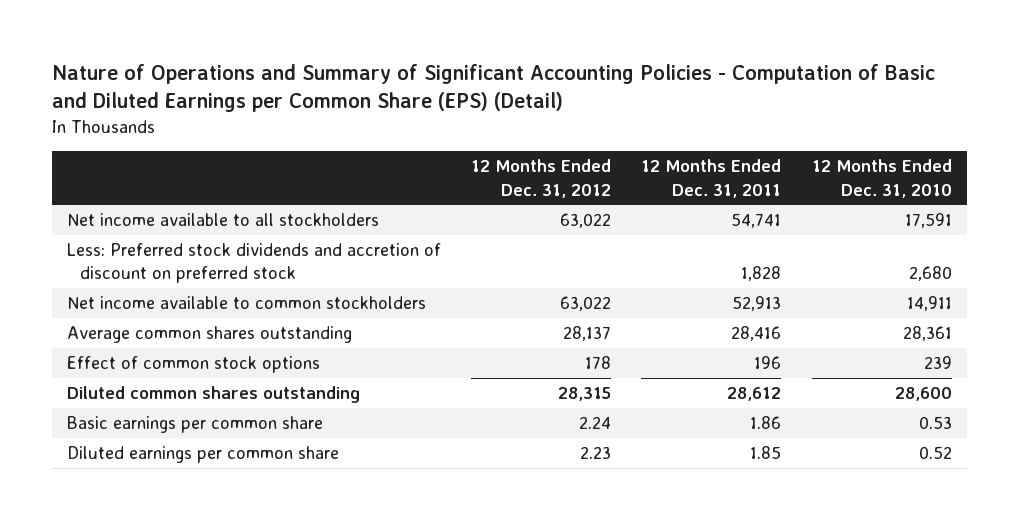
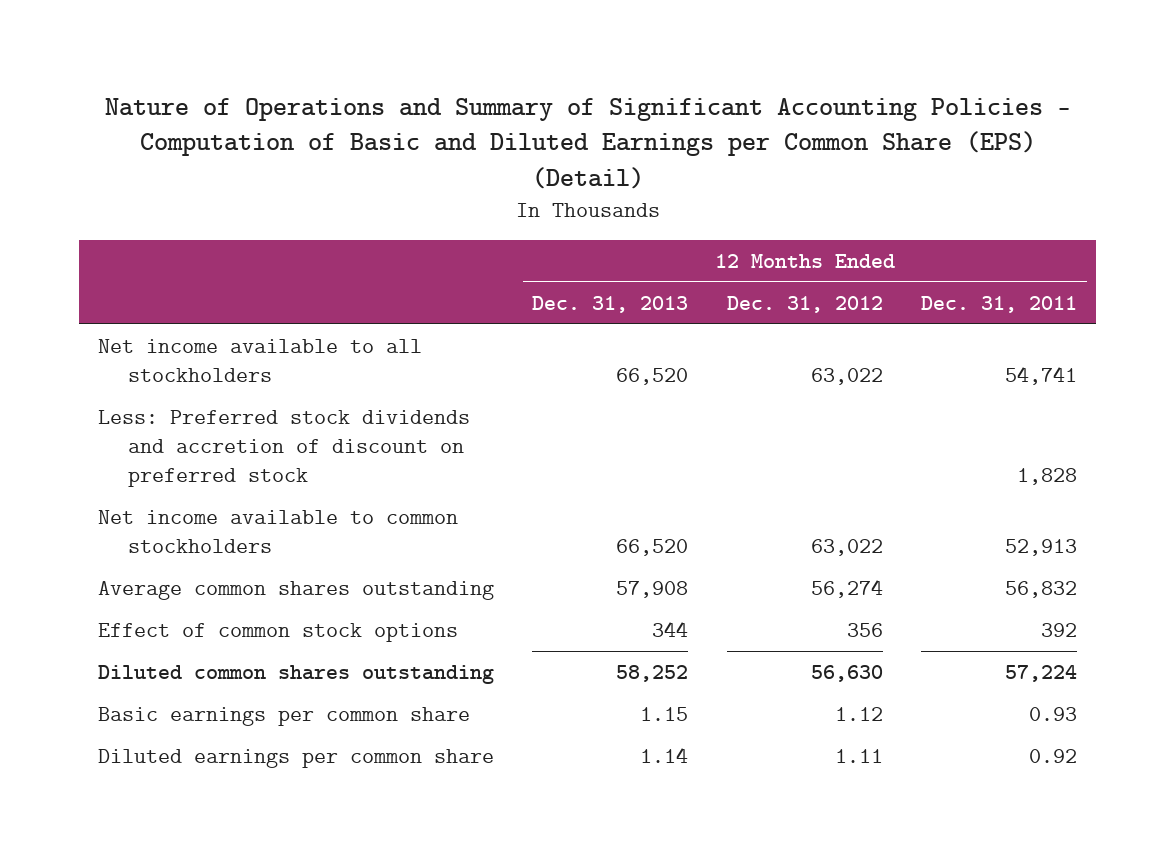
- | 12 Months Ended Dec. 31, 2012 | 12 Months Ended Dec. 31, 2011 | 12 Months Ended Dec. 31, 2010
+ | 12 Months Ended Dec. 31, 2013 | 12 Months Ended Dec. 31, 2012 | 12 Months Ended Dec. 31, 2011
- Average common shares outstanding | 28,137 | 28,416 | 28,361
- Effect of common stock options | 178 | 196 | 239
- Diluted common shares outstanding | 28,315 | 28,612 | 28,600
- Basic earnings per common share | 2.24 | 1.86 | 0.53
- Diluted earnings per common share | 2.23 | 1.85 | 0.52
+ Average common shares outstanding | 57,908 | 56,274 | 56,832
+ Effect of common stock options | 344 | 356 | 392
+ Diluted common shares outstanding | 58,252 | 56,630 | 57,224
+ Basic earnings per common share | 1.15 | 1.12 | 0.93
+ Diluted earnings per common share | 1.14 | 1.11 | 0.92

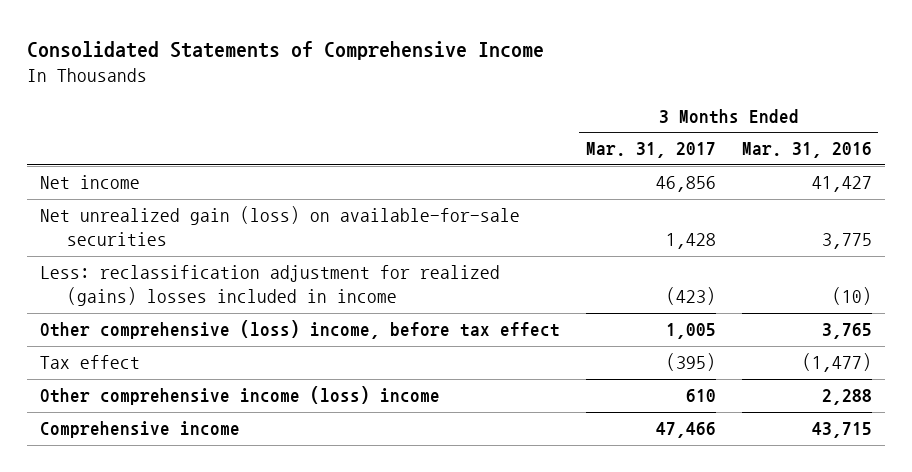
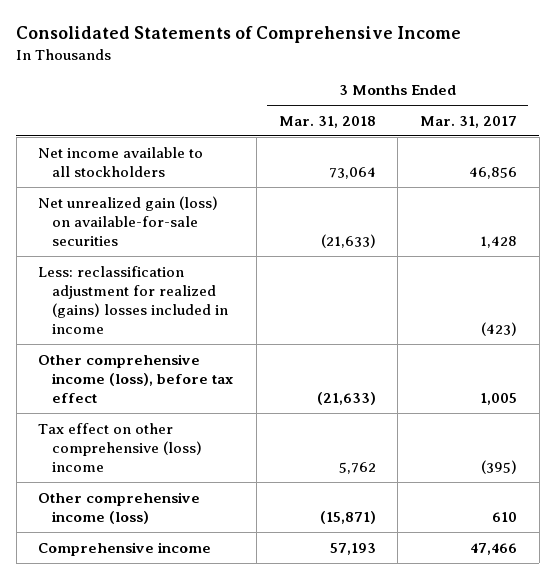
- | 3 Months Ended Mar. 31, 2017 | 3 Months Ended Mar. 31, 2016
+ | 3 Months Ended Mar. 31, 2018 | 3 Months Ended Mar. 31, 2017
- Net income | 46,856 | 41,427
+ Net income available to all stockholders | 73,064 | 46,856
- Other comprehensive (loss) income, before tax effect | 1,005 | 3,765
- Tax effect | (395) | (1,477)
- Other comprehensive income (loss) income | 610 | 2,288
+ Other comprehensive income (loss), before tax effect | (21,633) | 1,005
+ Tax effect on other comprehensive (loss) income | 5,762 | (395)
+ Other comprehensive income (loss) | (15,871) | 610

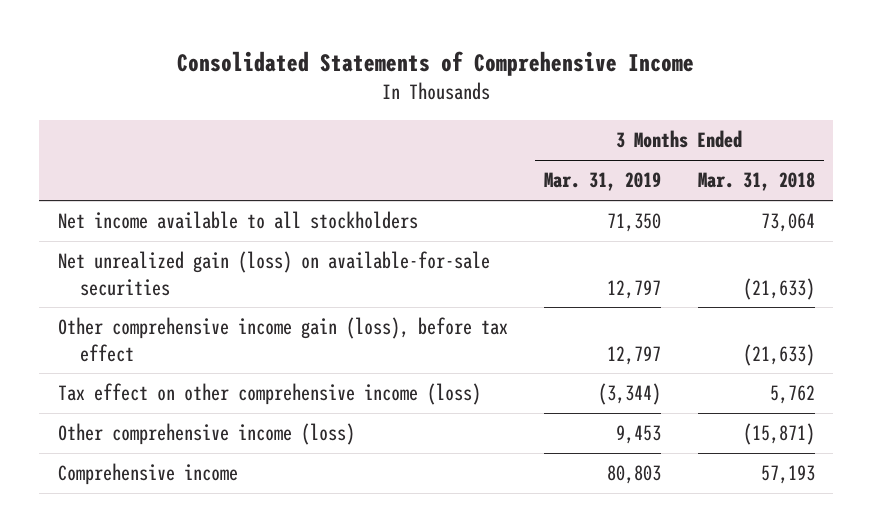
- | 3 Months Ended Mar. 31, 2018 | 3 Months Ended Mar. 31, 2017
+ | 3 Months Ended Mar. 31, 2019 | 3 Months Ended Mar. 31, 2018
- Less: reclassification adjustment for realized (gains) losses included in income | | (423)
- Other comprehensive income (loss), before tax effect | (21,633) | 1,005
- Tax effect on other comprehensive (loss) income | 5,762 | (395)
+ Other comprehensive income gain (loss), before tax effect | 12,797 | (21,633)
+ Tax effect on other comprehensive income (loss) | (3,344) | 5,762

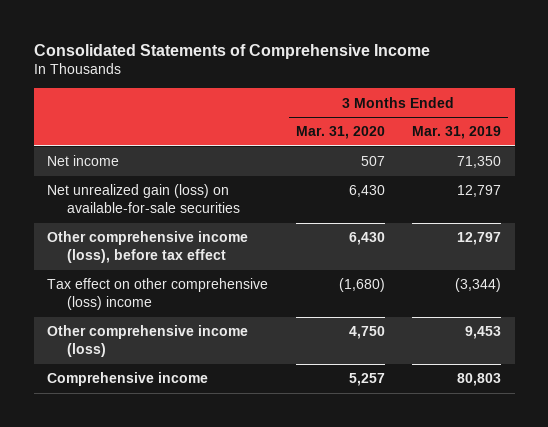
- | 3 Months Ended Mar. 31, 2019 | 3 Months Ended Mar. 31, 2018
+ | 3 Months Ended Mar. 31, 2020 | 3 Months Ended Mar. 31, 2019
- Net income available to all stockholders | 71,350 | 73,064
+ Net income | 507 | 71,350
- Other comprehensive income gain (loss), before tax effect | 12,797 | (21,633)
- Tax effect on other comprehensive income (loss) | (3,344) | 5,762
+ Other comprehensive income (loss), before tax effect | 6,430 | 12,797
+ Tax effect on other comprehensive (loss) income | (1,680) | (3,344)

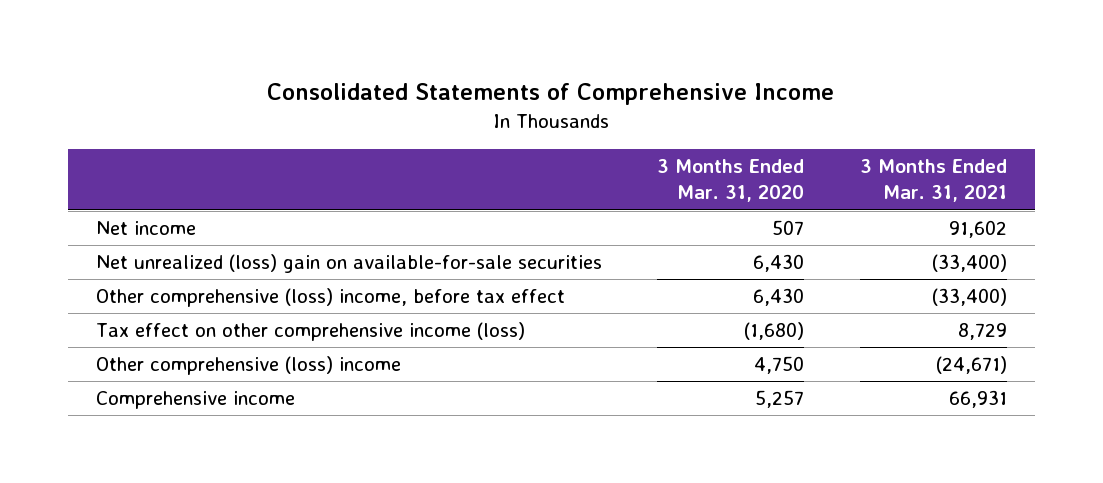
- | 3 Months Ended Mar. 31, 2020 | 3 Months Ended Mar. 31, 2019
+ | 3 Months Ended Mar. 31, 2020 | 3 Months Ended Mar. 31, 2021
- Net unrealized gain (loss) on available-for-sale securities | 6,430 | 12,797
- Other comprehensive income (loss), before tax effect | 6,430 | 12,797
- Tax effect on other comprehensive (loss) income | (1,680) | (3,344)
- Other comprehensive income (loss) | 4,750 | 9,453
+ Net unrealized (loss) gain on available-for-sale securities | 6,430 | (33,400)
+ Other comprehensive (loss) income, before tax effect | 6,430 | (33,400)
+ Tax effect on other comprehensive income (loss) | (1,680) | 8,729
+ Other comprehensive (loss) income | 4,750 | (24,671)

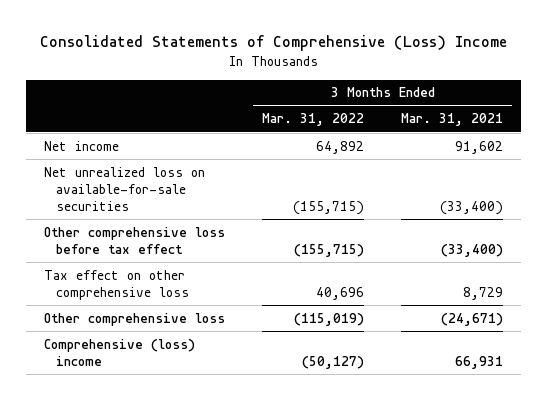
- Consolidated Statements of Comprehensive Income
+ Consolidated Statements of Comprehensive (Loss) Income
- | 3 Months Ended Mar. 31, 2020 | 3 Months Ended Mar. 31, 2021
+ | 3 Months Ended Mar. 31, 2022 | 3 Months Ended Mar. 31, 2021
- Net unrealized (loss) gain on available-for-sale securities | 6,430 | (33,400)
- Other comprehensive (loss) income, before tax effect | 6,430 | (33,400)
- Tax effect on other comprehensive income (loss) | (1,680) | 8,729
- Other comprehensive (loss) income | 4,750 | (24,671)
- Comprehensive income | 5,257 | 66,931
+ Net unrealized loss on available-for-sale securities | (155,715) | (33,400)
+ Other comprehensive loss before tax effect | (155,715) | (33,400)
+ Tax effect on other comprehensive loss | 40,696 | 8,729
+ Other comprehensive loss | (115,019) | (24,671)
+ Comprehensive (loss) income | (50,127) | 66,931

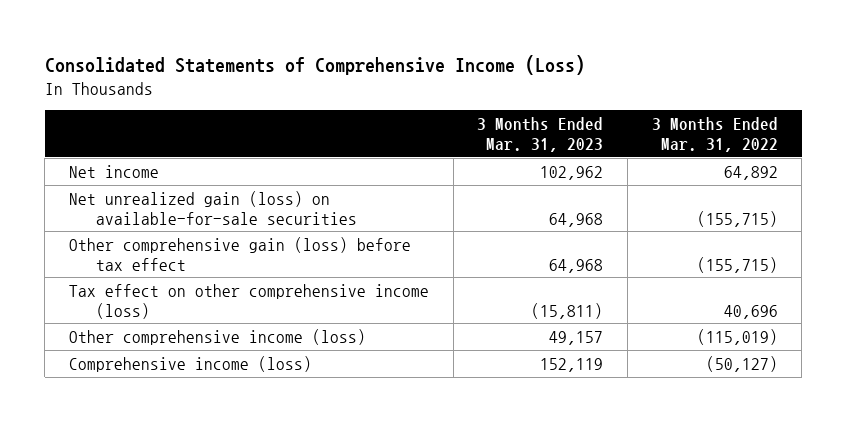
- Consolidated Statements of Comprehensive (Loss) Income
+ Consolidated Statements of Comprehensive Income (Loss)
- | 3 Months Ended Mar. 31, 2022 | 3 Months Ended Mar. 31, 2021
+ | 3 Months Ended Mar. 31, 2023 | 3 Months Ended Mar. 31, 2022
- Net unrealized loss on available-for-sale securities | (155,715) | (33,400)
- Other comprehensive loss before tax effect | (155,715) | (33,400)
- Tax effect on other comprehensive loss | 40,696 | 8,729
- Other comprehensive loss | (115,019) | (24,671)
- Comprehensive (loss) income | (50,127) | 66,931
+ Net unrealized gain (loss) on available-for-sale securities | 64,968 | (155,715)
+ Other comprehensive gain (loss) before tax effect | 64,968 | (155,715)
+ Tax effect on other comprehensive income (loss) | (15,811) | 40,696
+ Other comprehensive income (loss) | 49,157 | (115,019)
+ Comprehensive income (loss) | 152,119 | (50,127)

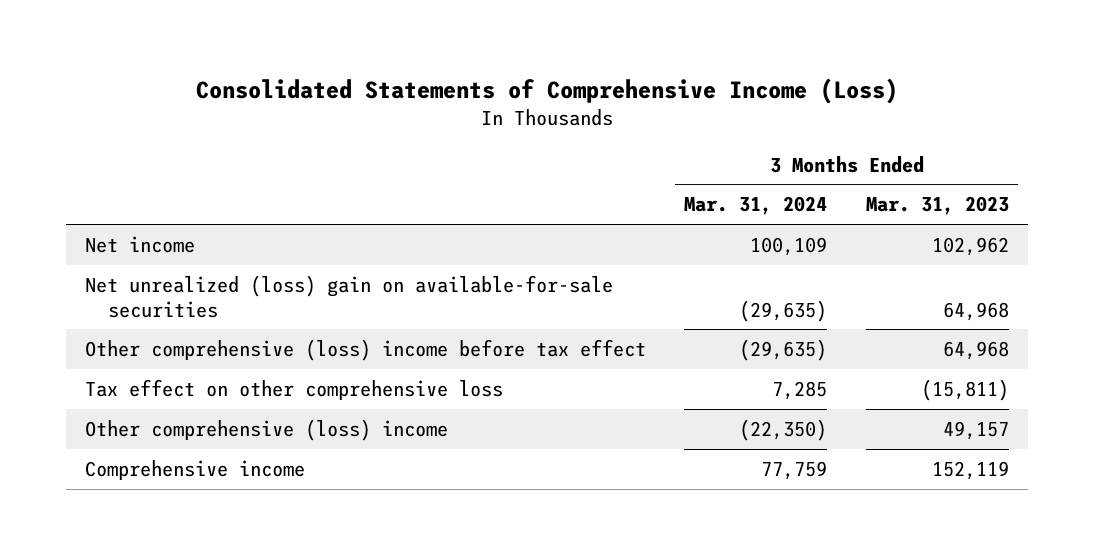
- | 3 Months Ended Mar. 31, 2023 | 3 Months Ended Mar. 31, 2022
+ | 3 Months Ended Mar. 31, 2024 | 3 Months Ended Mar. 31, 2023
- Net unrealized gain (loss) on available-for-sale securities | 64,968 | (155,715)
- Other comprehensive gain (loss) before tax effect | 64,968 | (155,715)
- Tax effect on other comprehensive income (loss) | (15,811) | 40,696
- Other comprehensive income (loss) | 49,157 | (115,019)
- Comprehensive income (loss) | 152,119 | (50,127)
+ Net unrealized (loss) gain on available-for-sale securities | (29,635) | 64,968
+ Other comprehensive (loss) income before tax effect | (29,635) | 64,968
+ Tax effect on other comprehensive loss | 7,285 | (15,811)
+ Other comprehensive (loss) income | (22,350) | 49,157
+ Comprehensive income | 77,759 | 152,119

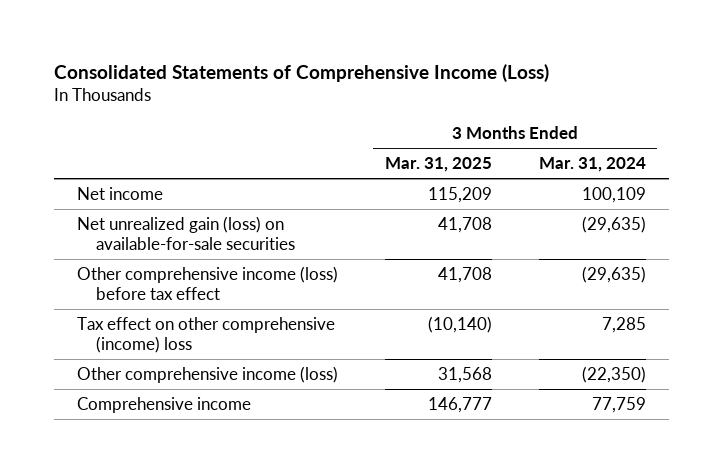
- | 3 Months Ended Mar. 31, 2024 | 3 Months Ended Mar. 31, 2023
+ | 3 Months Ended Mar. 31, 2025 | 3 Months Ended Mar. 31, 2024
- Net unrealized (loss) gain on available-for-sale securities | (29,635) | 64,968
- Other comprehensive (loss) income before tax effect | (29,635) | 64,968
- Tax effect on other comprehensive loss | 7,285 | (15,811)
- Other comprehensive (loss) income | (22,350) | 49,157
+ Net unrealized gain (loss) on available-for-sale securities | 41,708 | (29,635)
+ Other comprehensive income (loss) before tax effect | 41,708 | (29,635)
+ Tax effect on other comprehensive (income) loss | (10,140) | 7,285
+ Other comprehensive income (loss) | 31,568 | (22,350)

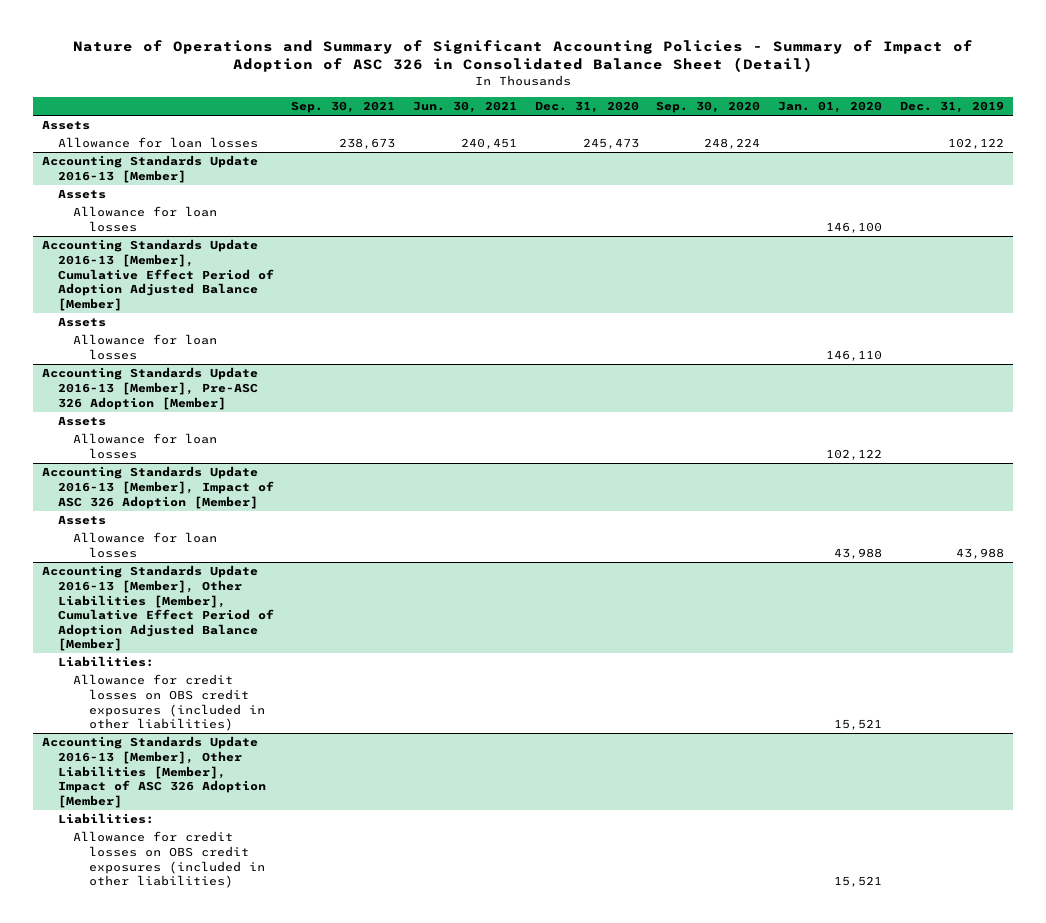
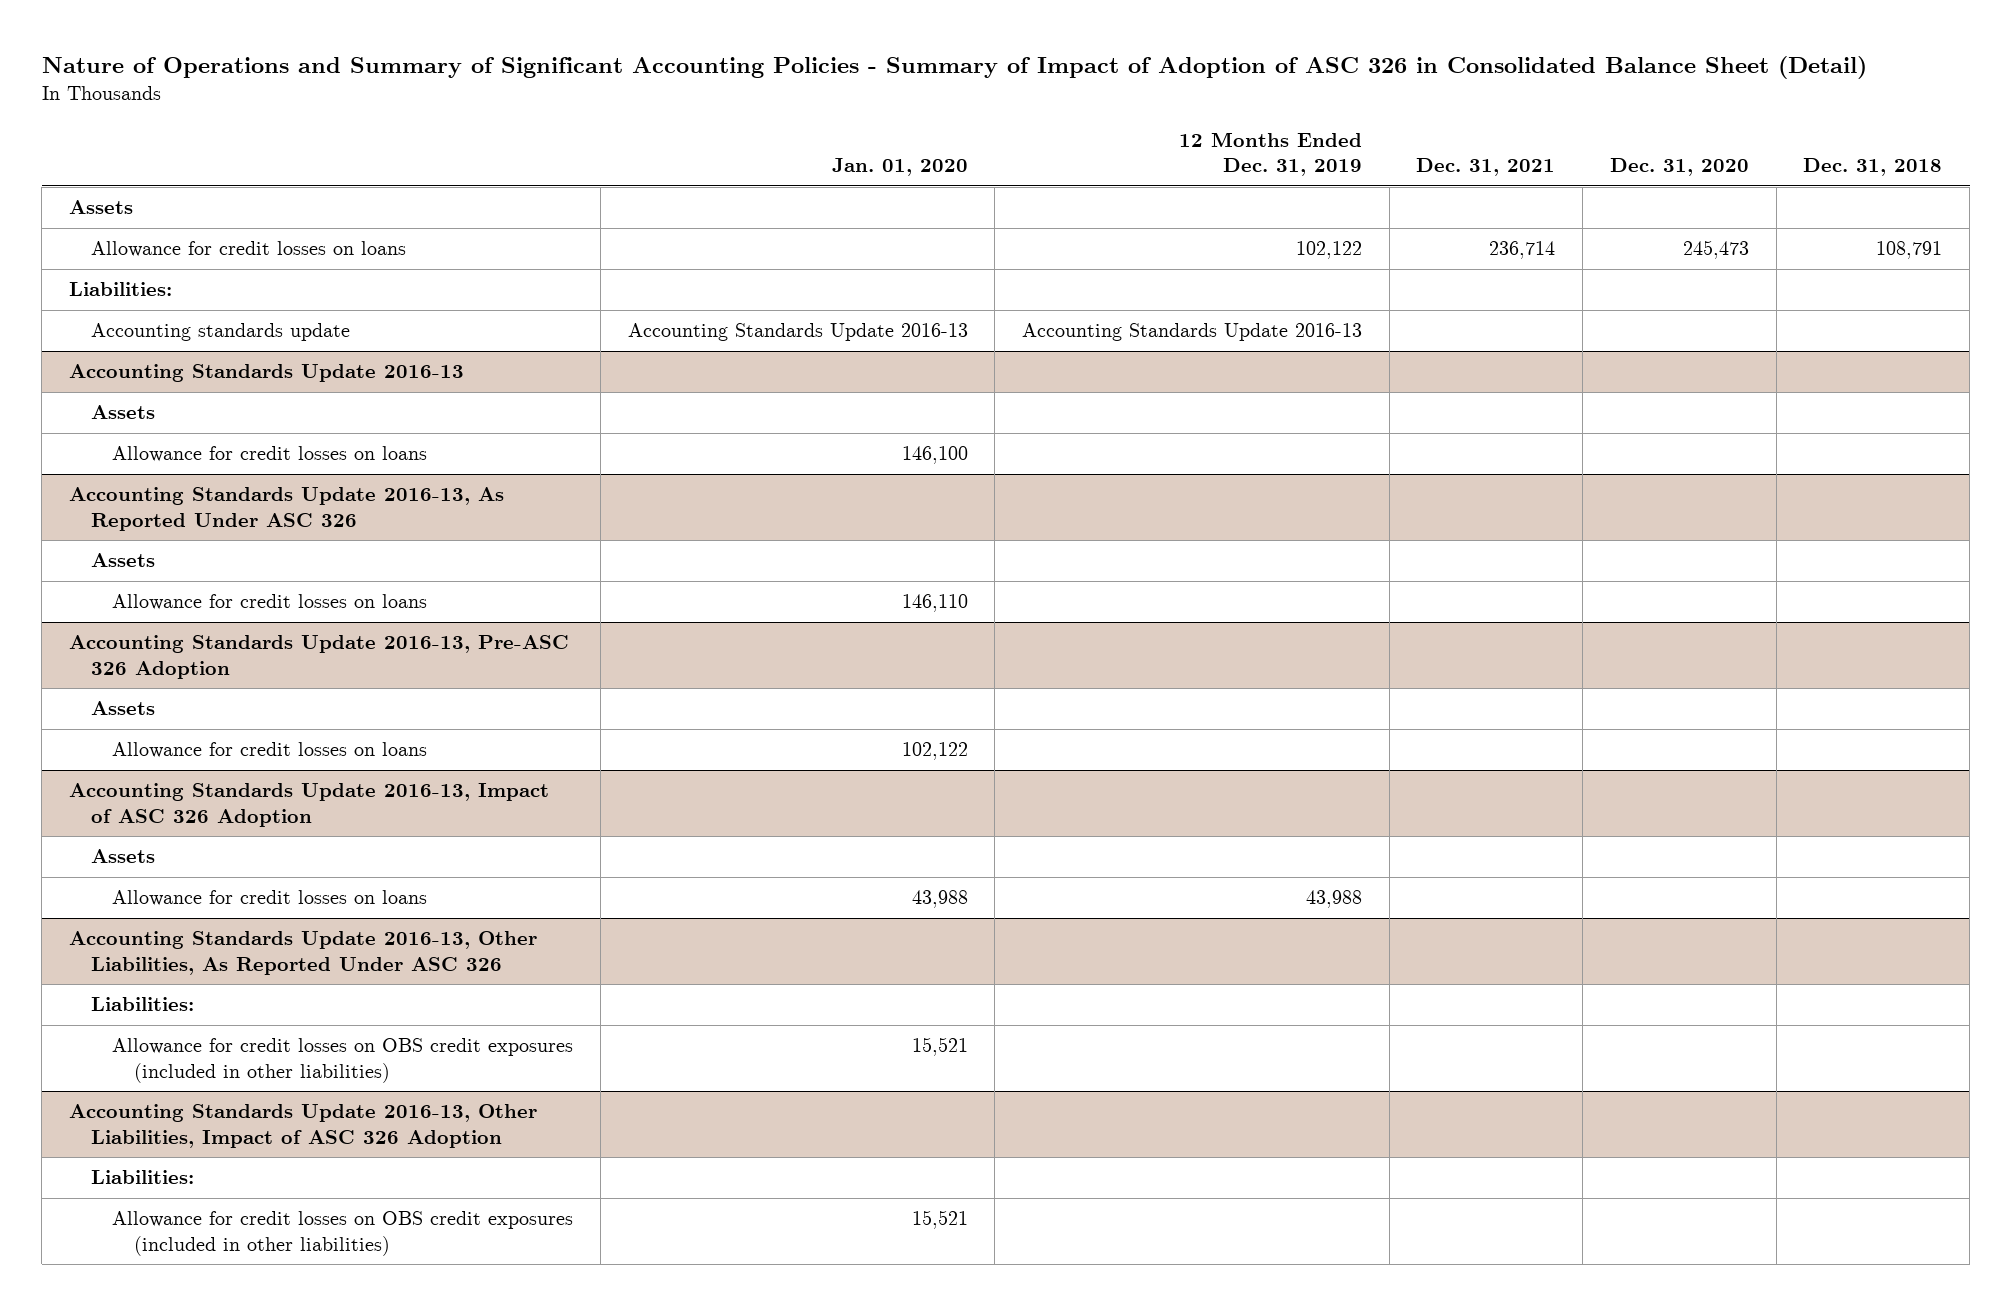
- | Sep. 30, 2021 | Jun. 30, 2021 | Dec. 31, 2020 | Sep. 30, 2020 | Jan. 01, 2020 | Dec. 31, 2019
+ | Jan. 01, 2020 | 12 Months Ended Dec. 31, 2019 | Dec. 31, 2021 | Dec. 31, 2020 | Dec. 31, 2018
- Allowance for loan losses | 238,673 | 240,451 | 245,473 | 248,224 | | 102,122
- Accounting Standards Update 2016-13 [Member]
+ Allowance for credit losses on loans | | 102,122 | 236,714 | 245,473 | 108,791
+ Liabilities:
+ Accounting standards update | Accounting Standards Update 2016-13 | Accounting Standards Update 2016-13 | | |
+ Accounting Standards Update 2016-13
- Allowance for loan losses | | | | | 146,100 |
- Accounting Standards Update 2016-13 [Member], Cumulative Effect Period of Adoption Adjusted Balance [Member]
+ Allowance for credit losses on loans | 146,100 | | | |
+ Accounting Standards Update 2016-13, As Reported Under ASC 326
- Allowance for loan losses | | | | | 146,110 |
- Accounting Standards Update 2016-13 [Member], Pre-ASC 326 Adoption [Member]
+ Allowance for credit losses on loans | 146,110 | | | |
+ Accounting Standards Update 2016-13, Pre-ASC 326 Adoption
- Allowance for loan losses | | | | | 102,122 |
- Accounting Standards Update 2016-13 [Member], Impact of ASC 326 Adoption [Member]
+ Allowance for credit losses on loans | 102,122 | | | |
+ Accounting Standards Update 2016-13, Impact of ASC 326 Adoption
- Allowance for loan losses | | | | | 43,988 | 43,988
- Accounting Standards Update 2016-13 [Member], Other Liabilities [Member], Cumulative Effect Period of Adoption Adjusted Balance [Member]
+ Allowance for credit losses on loans | 43,988 | 43,988 | | |
+ Accounting Standards Update 2016-13, Other Liabilities, As Reported Under ASC 326
- Accounting Standards Update 2016-13 [Member], Other Liabilities [Member], Impact of ASC 326 Adoption [Member]
+ Accounting Standards Update 2016-13, Other Liabilities, Impact of ASC 326 Adoption

